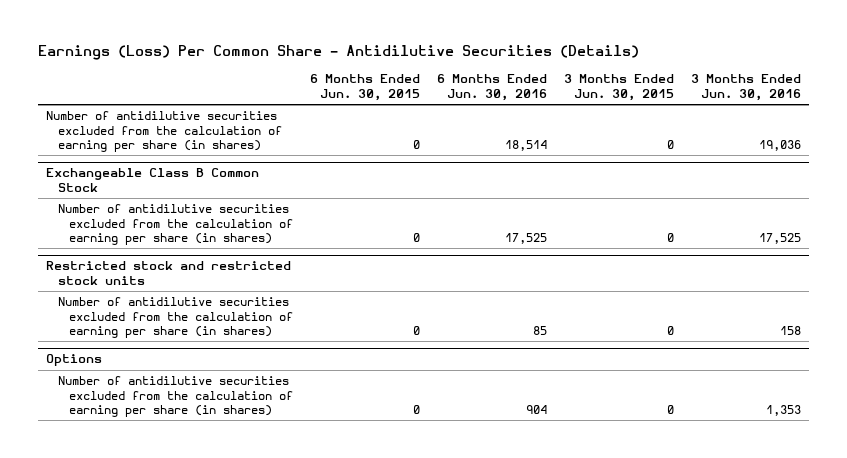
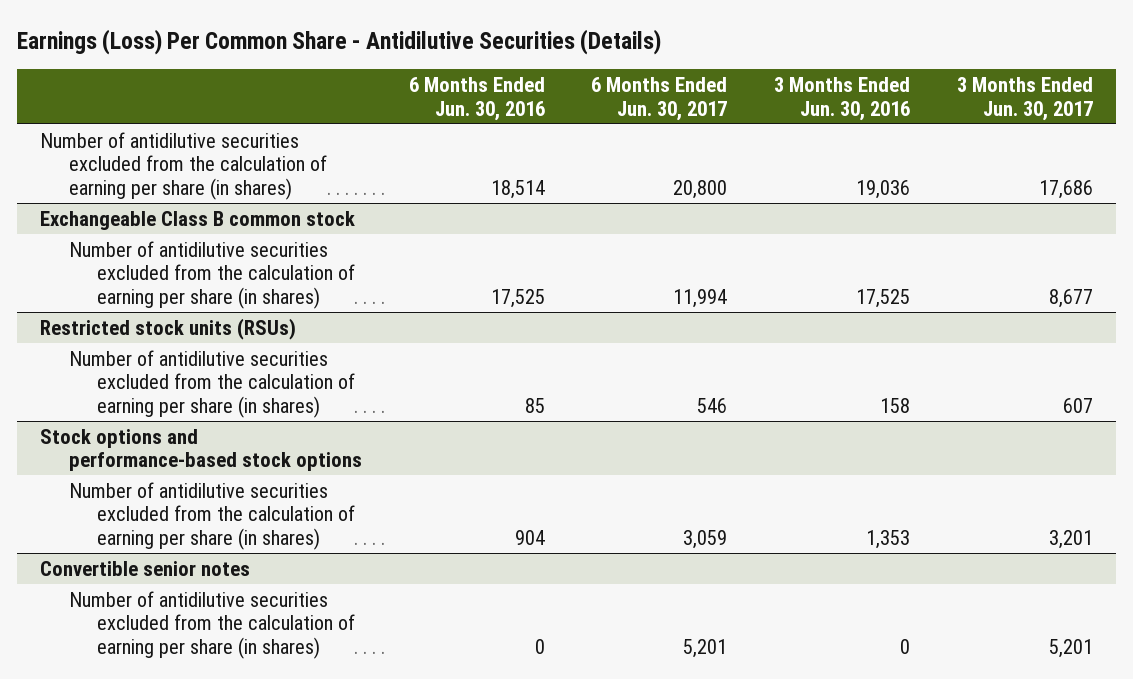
- | 6 Months Ended Jun. 30, 2015 | 6 Months Ended Jun. 30, 2016 | 3 Months Ended Jun. 30, 2015 | 3 Months Ended Jun. 30, 2016
+ | 6 Months Ended Jun. 30, 2016 | 6 Months Ended Jun. 30, 2017 | 3 Months Ended Jun. 30, 2016 | 3 Months Ended Jun. 30, 2017
- Exchangeable Class B Common Stock
+ Exchangeable Class B common stock
- Restricted stock and restricted stock units
+ Restricted stock units (RSUs)
- Options
+ Stock options and performance-based stock options
+ Convertible senior notes
+ Number of antidilutive securities excluded from the calculation of earning per share (in shares) | 0 | 5,201 | 0 | 5,201

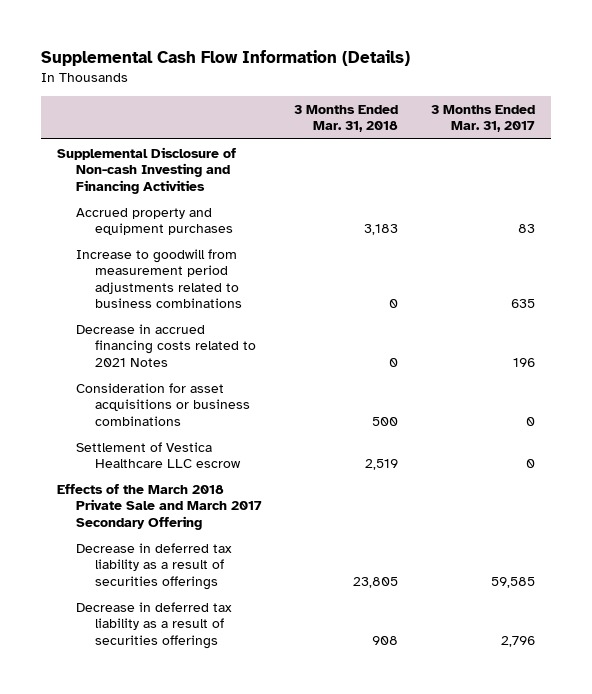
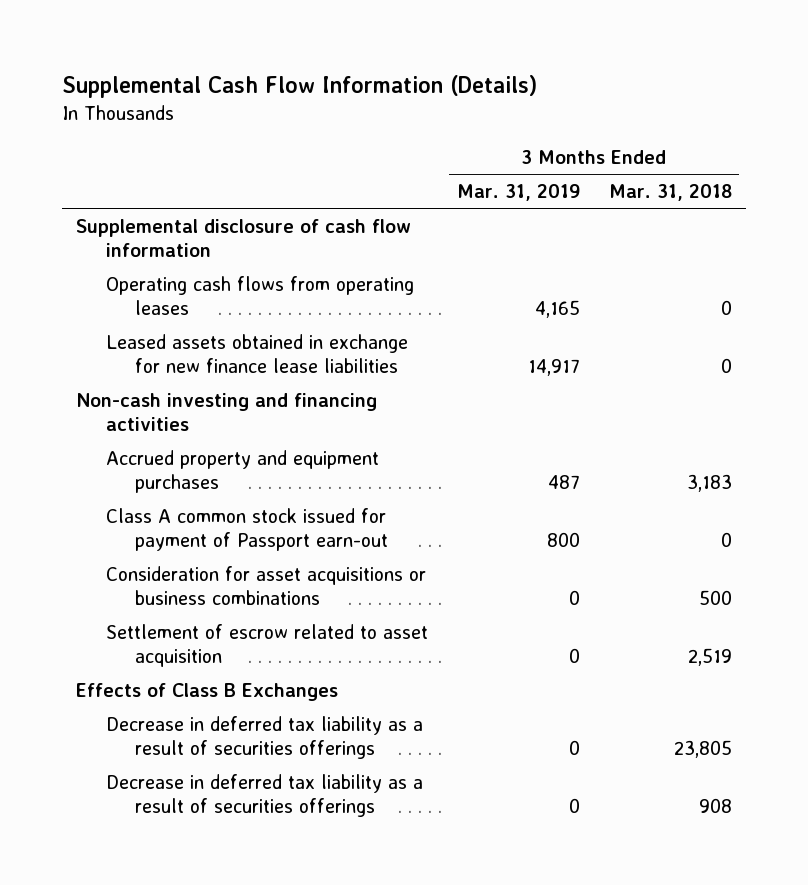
- | 3 Months Ended Mar. 31, 2018 | 3 Months Ended Mar. 31, 2017
+ | 3 Months Ended Mar. 31, 2019 | 3 Months Ended Mar. 31, 2018
- Supplemental Disclosure of Non-cash Investing and Financing Activities
+ Supplemental disclosure of cash flow information
+ Operating cash flows from operating leases | 4,165 | 0
+ Leased assets obtained in exchange for new finance lease liabilities | 14,917 | 0
+ Non-cash investing and financing activities
- Increase to goodwill from measurement period adjustments related to business combinations | 0 | 635
- Decrease in accrued financing costs related to 2021 Notes | 0 | 196
+ Class A common stock issued for payment of Passport earn-out | 800 | 0
- Settlement of Vestica Healthcare LLC escrow | 2,519 | 0
- Effects of the March 2018 Private Sale and March 2017 Secondary Offering
+ Settlement of escrow related to asset acquisition | 0 | 2,519
+ Effects of Class B Exchanges

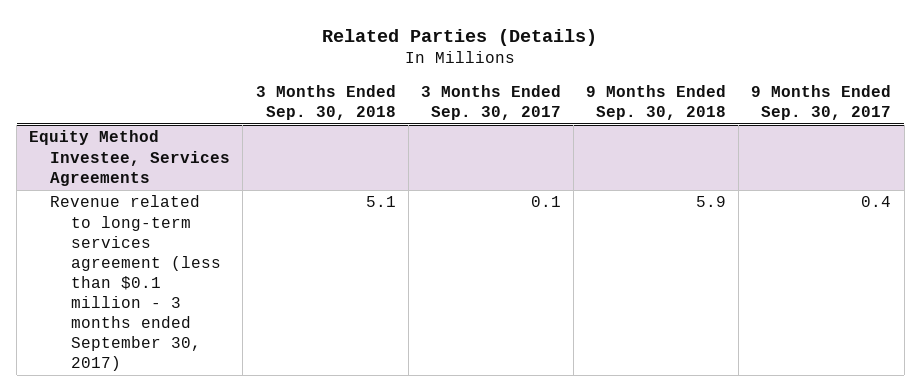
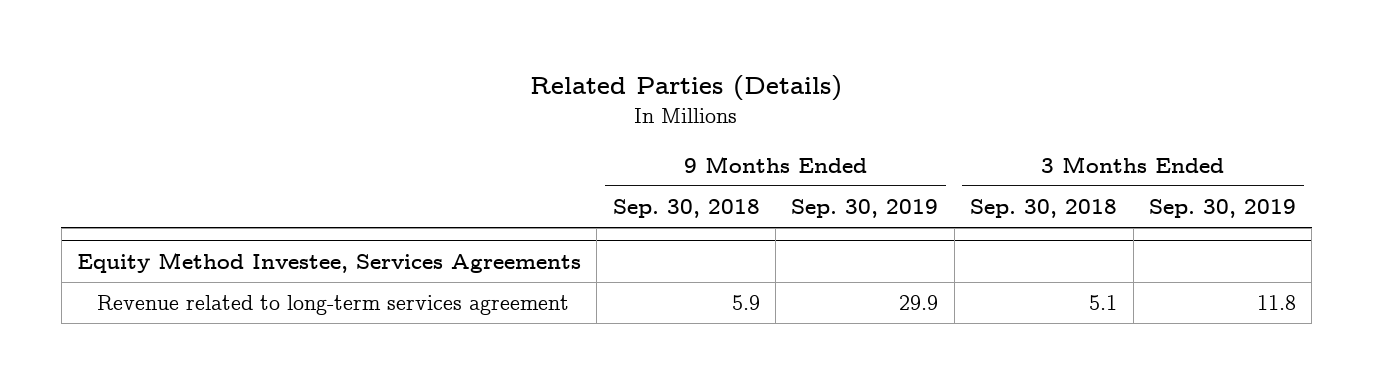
- | 3 Months Ended Sep. 30, 2018 | 3 Months Ended Sep. 30, 2017 | 9 Months Ended Sep. 30, 2018 | 9 Months Ended Sep. 30, 2017
+ | 9 Months Ended Sep. 30, 2018 | 9 Months Ended Sep. 30, 2019 | 3 Months Ended Sep. 30, 2018 | 3 Months Ended Sep. 30, 2019
@ Equity Method Investee, Services Agreements
- Revenue related to long-term services agreement (less than $0.1 million - 3 months ended September 30, 2017) | 5.1 | 0.1 | 5.9 | 0.4
+ Revenue related to long-term services agreement | 5.9 | 29.9 | 5.1 | 11.8

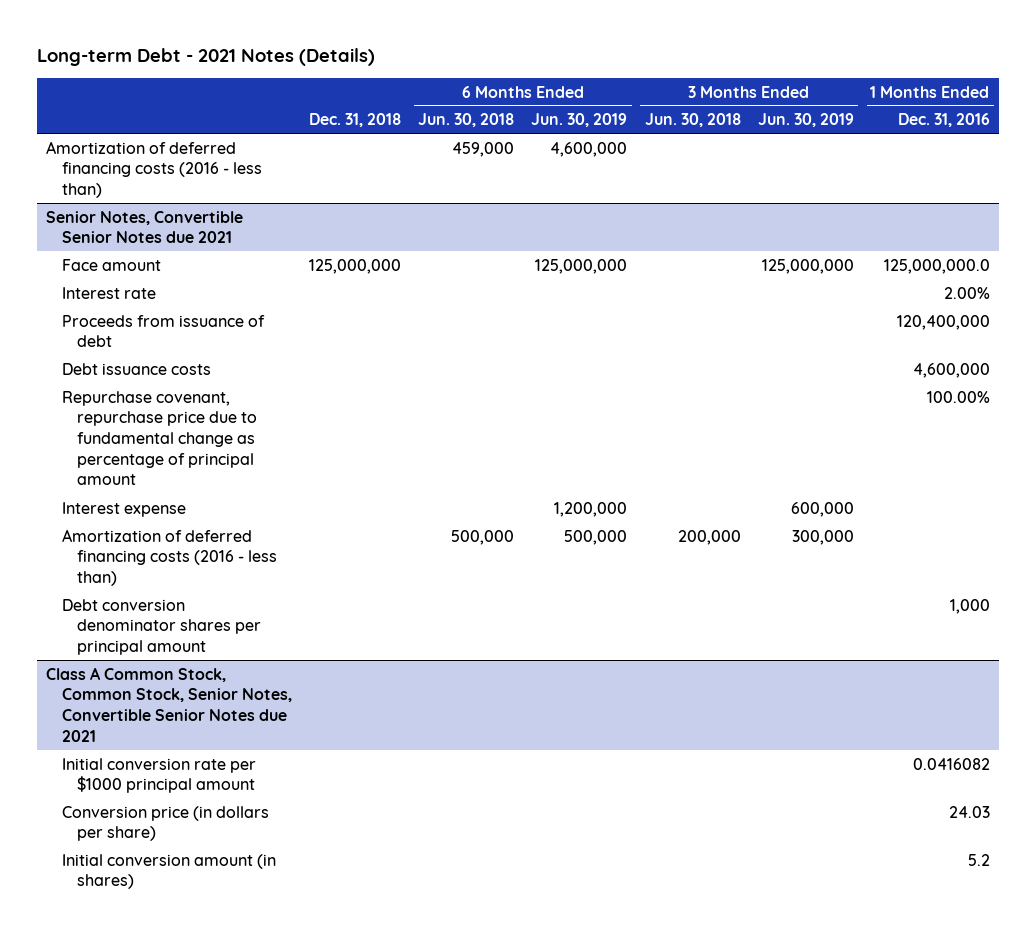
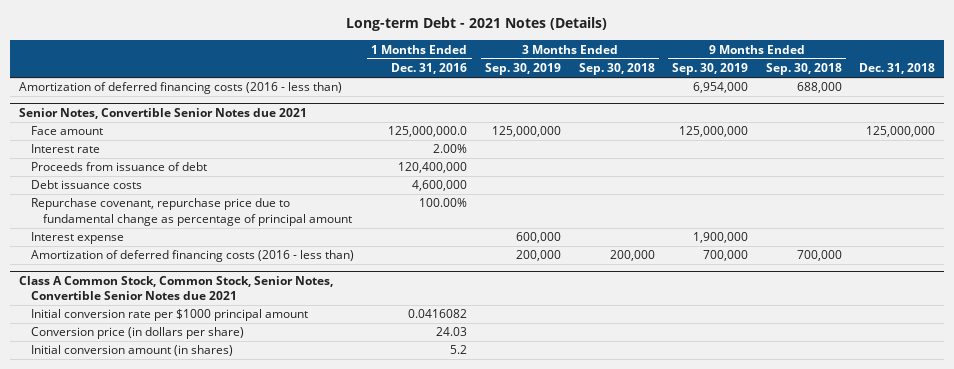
- | Dec. 31, 2018 | 6 Months Ended Jun. 30, 2018 | 6 Months Ended Jun. 30, 2019 | 3 Months Ended Jun. 30, 2018 | 3 Months Ended Jun. 30, 2019 | 1 Months Ended Dec. 31, 2016
+ | 1 Months Ended Dec. 31, 2016 | 3 Months Ended Sep. 30, 2019 | 3 Months Ended Sep. 30, 2018 | 9 Months Ended Sep. 30, 2019 | 9 Months Ended Sep. 30, 2018 | Dec. 31, 2018
@ Senior Notes, Convertible Senior Notes due 2021
- Debt conversion denominator shares per principal amount | | | | | | 1,000

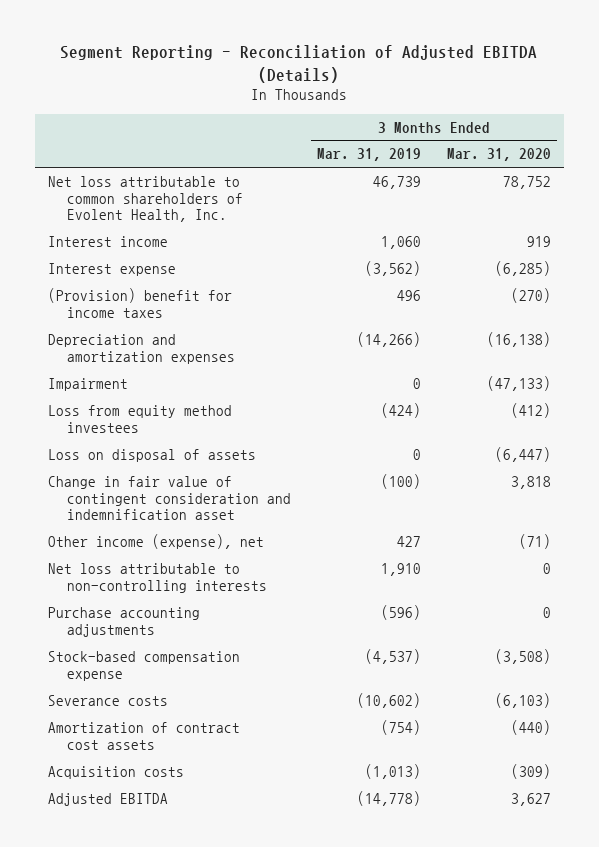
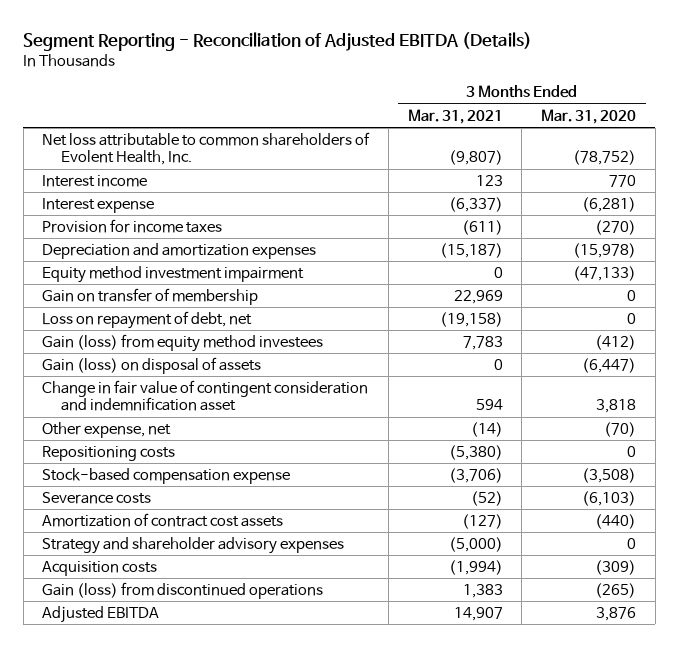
- | 3 Months Ended Mar. 31, 2019 | 3 Months Ended Mar. 31, 2020
+ | 3 Months Ended Mar. 31, 2021 | 3 Months Ended Mar. 31, 2020
- Net loss attributable to common shareholders of Evolent Health, Inc. | 46,739 | 78,752
- Interest income | 1,060 | 919
- Interest expense | (3,562) | (6,285)
- (Provision) benefit for income taxes | 496 | (270)
- Depreciation and amortization expenses | (14,266) | (16,138)
- Impairment | 0 | (47,133)
- Loss from equity method investees | (424) | (412)
- Loss on disposal of assets | 0 | (6,447)
+ Net loss attributable to common shareholders of Evolent Health, Inc. | (9,807) | (78,752)
+ Interest income | 123 | 770
+ Interest expense | (6,337) | (6,281)
+ Provision for income taxes | (611) | (270)
+ Depreciation and amortization expenses | (15,187) | (15,978)
+ Equity method investment impairment | 0 | (47,133)
+ Gain on transfer of membership | 22,969 | 0
+ Loss on repayment of debt, net | (19,158) | 0
+ Gain (loss) from equity method investees | 7,783 | (412)
+ Gain (loss) on disposal of assets | 0 | (6,447)
- Other income (expense), net | 427 | (71)
- Net loss attributable to non-controlling interests | 1,910 | 0
- Purchase accounting adjustments | (596) | 0
+ Other expense, net | (14) | (70)
+ Repositioning costs | (5,380) | 0
+ Strategy and shareholder advisory expenses | (5,000) | 0
- Adjusted EBITDA | (14,778) | 3,627
+ Gain (loss) from discontinued operations | 1,383 | (265)
+ Adjusted EBITDA | 14,907 | 3,876

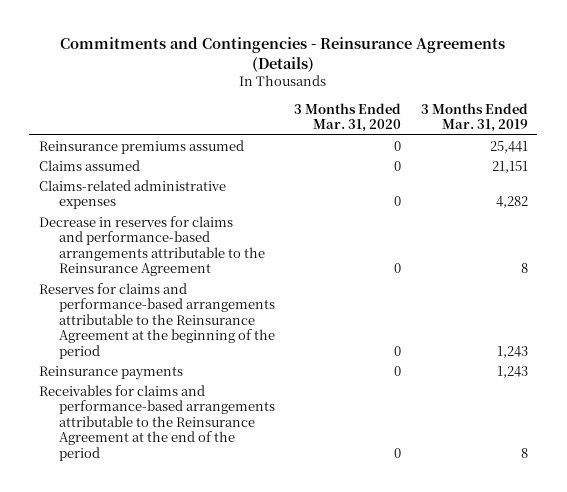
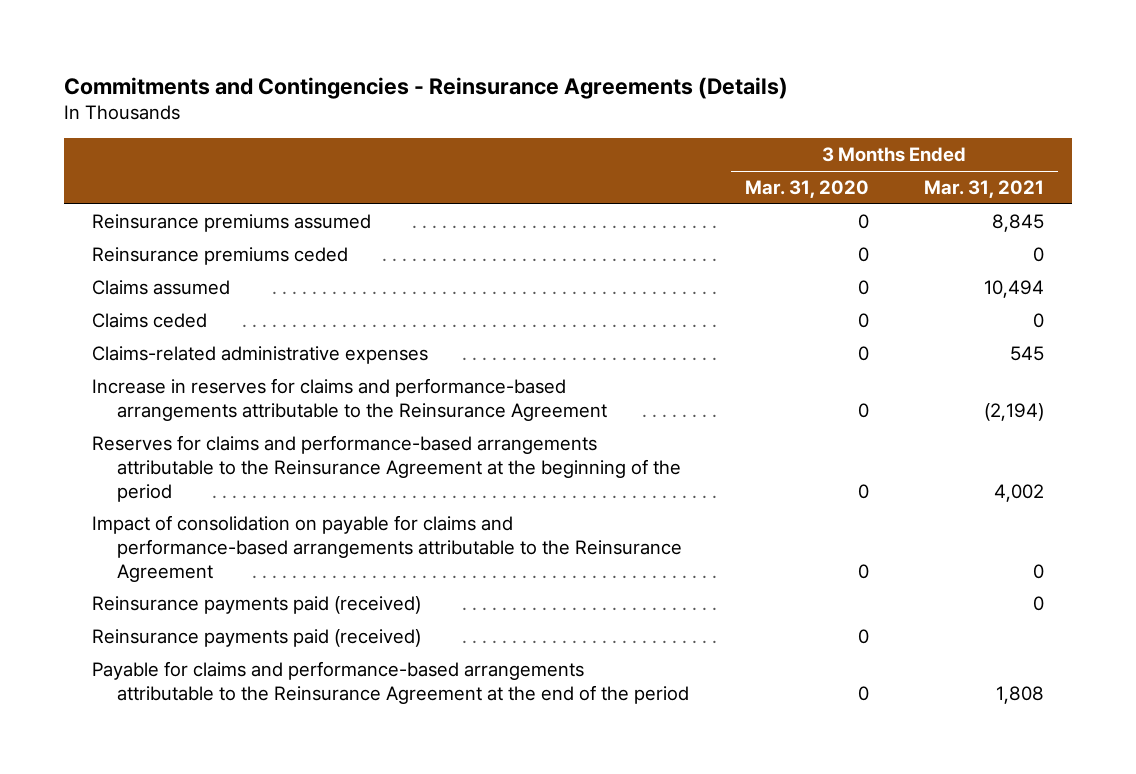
- | 3 Months Ended Mar. 31, 2020 | 3 Months Ended Mar. 31, 2019
+ | 3 Months Ended Mar. 31, 2020 | 3 Months Ended Mar. 31, 2021
+ Reinsurance premiums ceded | 0 | 0
+ Claims ceded | 0 | 0
- Decrease in reserves for claims and performance-based arrangements attributable to the Reinsurance Agreement | 0 | 8
+ Increase in reserves for claims and performance-based arrangements attributable to the Reinsurance Agreement | 0 | (2,194)
- Reinsurance payments | 0 | 1,243
- Receivables for claims and performance-based arrangements attributable to the Reinsurance Agreement at the end of the period | 0 | 8
+ Impact of consolidation on payable for claims and performance-based arrangements attributable to the Reinsurance Agreement | 0 | 0
+ Reinsurance payments paid (received) | | 0
+ Reinsurance payments paid (received) | 0 |
+ Payable for claims and performance-based arrangements attributable to the Reinsurance Agreement at the end of the period | 0 | 1,808

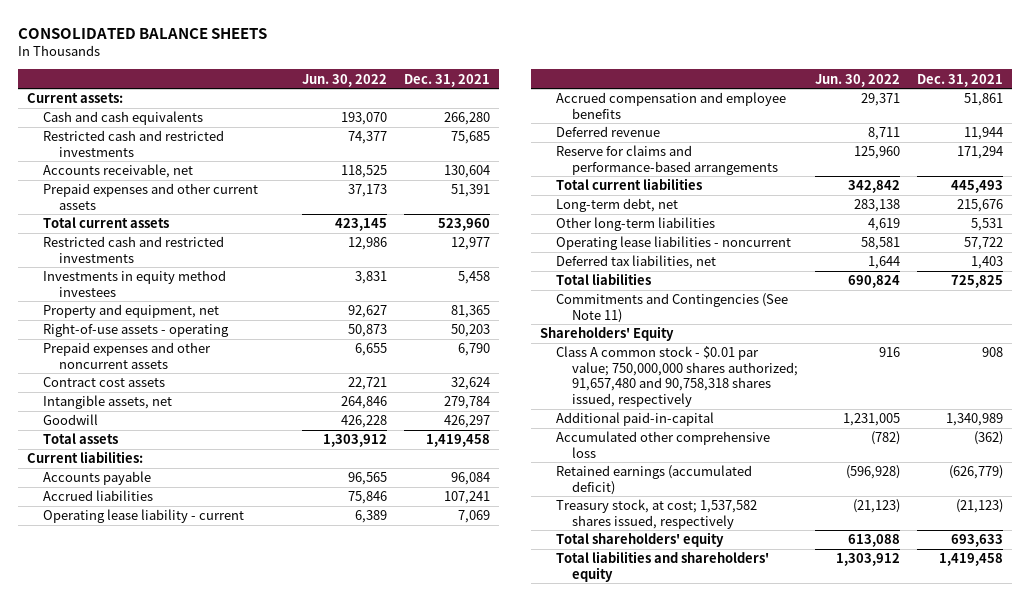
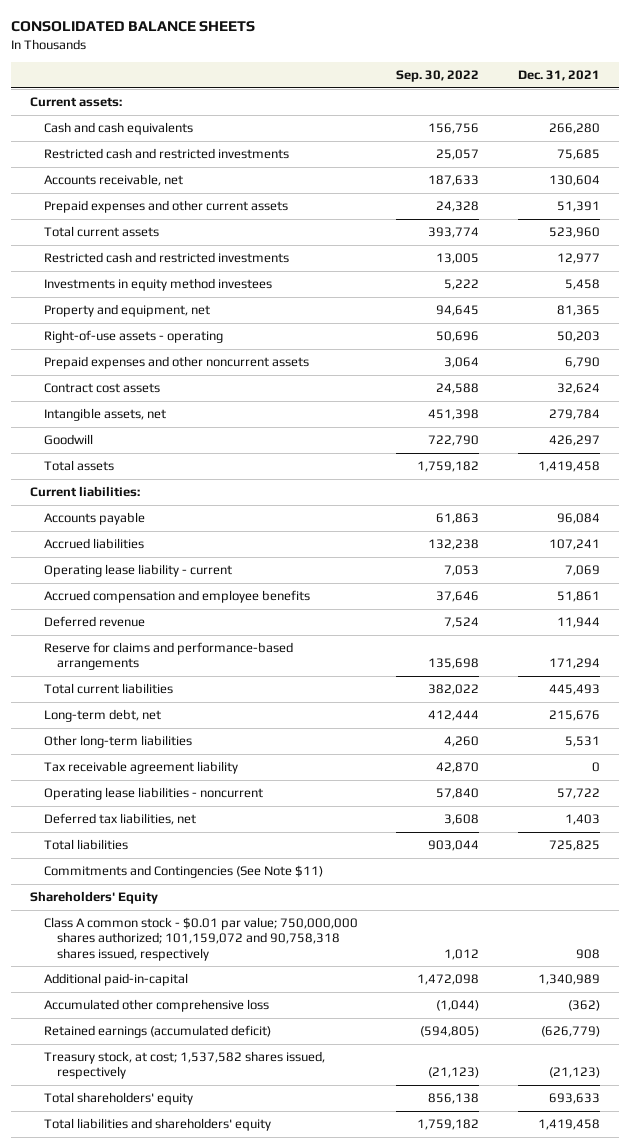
- | Jun. 30, 2022 | Dec. 31, 2021
+ | Sep. 30, 2022 | Dec. 31, 2021
+ Tax receivable agreement liability | 42,870 | 0
- Commitments and Contingencies (See Note 11)
+ Commitments and Contingencies (See Note $11)
- Class A common stock - $0.01 par value; 750,000,000 shares authorized; 91,657,480 and 90,758,318 shares issued, respectively | 916 | 908
+ Class A common stock - $0.01 par value; 750,000,000 shares authorized; 101,159,072 and 90,758,318 shares issued, respectively | 1,012 | 908

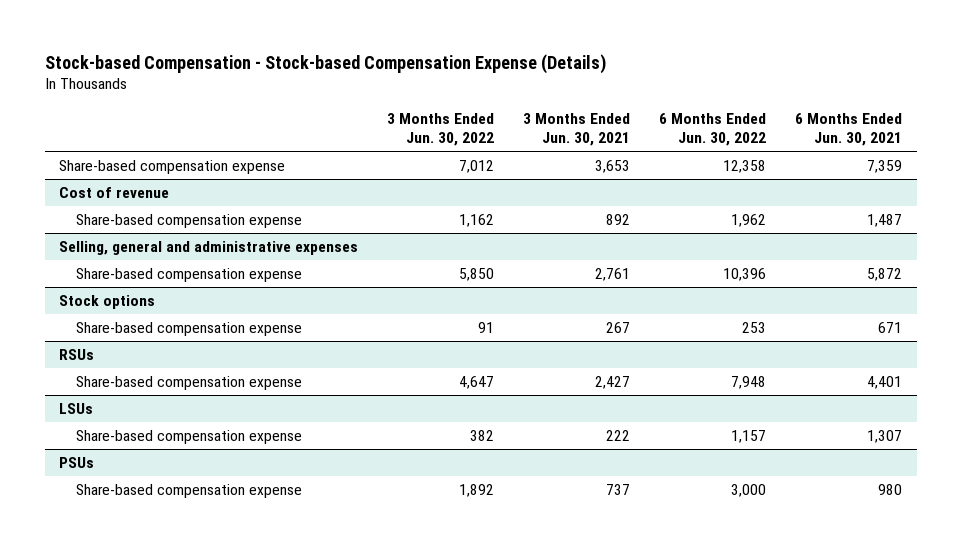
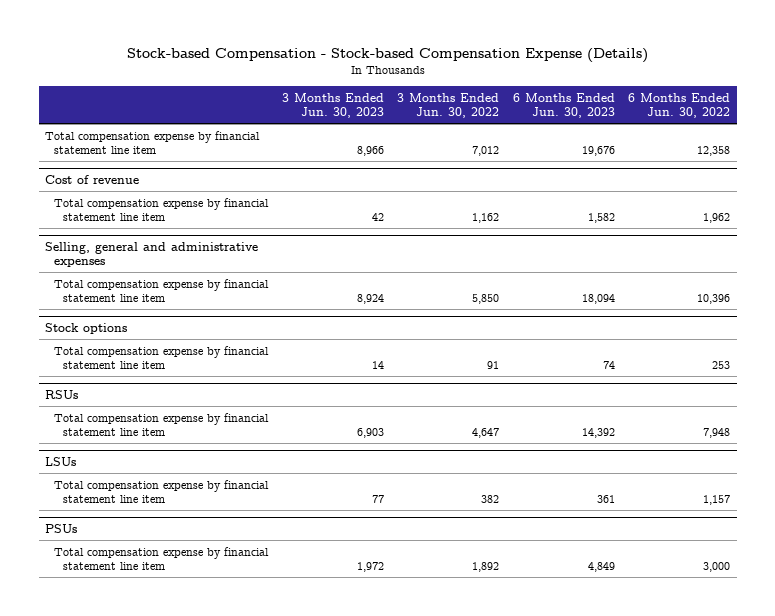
- | 3 Months Ended Jun. 30, 2022 | 3 Months Ended Jun. 30, 2021 | 6 Months Ended Jun. 30, 2022 | 6 Months Ended Jun. 30, 2021
+ | 3 Months Ended Jun. 30, 2023 | 3 Months Ended Jun. 30, 2022 | 6 Months Ended Jun. 30, 2023 | 6 Months Ended Jun. 30, 2022
- Share-based compensation expense | 7,012 | 3,653 | 12,358 | 7,359
+ Total compensation expense by financial statement line item | 8,966 | 7,012 | 19,676 | 12,358
@ Cost of revenue
- Share-based compensation expense | 1,162 | 892 | 1,962 | 1,487
+ Total compensation expense by financial statement line item | 42 | 1,162 | 1,582 | 1,962
@ Selling, general and administrative expenses
- Share-based compensation expense | 5,850 | 2,761 | 10,396 | 5,872
+ Total compensation expense by financial statement line item | 8,924 | 5,850 | 18,094 | 10,396
@ Stock options
- Share-based compensation expense | 91 | 267 | 253 | 671
+ Total compensation expense by financial statement line item | 14 | 91 | 74 | 253
@ RSUs
- Share-based compensation expense | 4,647 | 2,427 | 7,948 | 4,401
+ Total compensation expense by financial statement line item | 6,903 | 4,647 | 14,392 | 7,948
@ LSUs
- Share-based compensation expense | 382 | 222 | 1,157 | 1,307
+ Total compensation expense by financial statement line item | 77 | 382 | 361 | 1,157
@ PSUs
- Share-based compensation expense | 1,892 | 737 | 3,000 | 980
+ Total compensation expense by financial statement line item | 1,972 | 1,892 | 4,849 | 3,000

